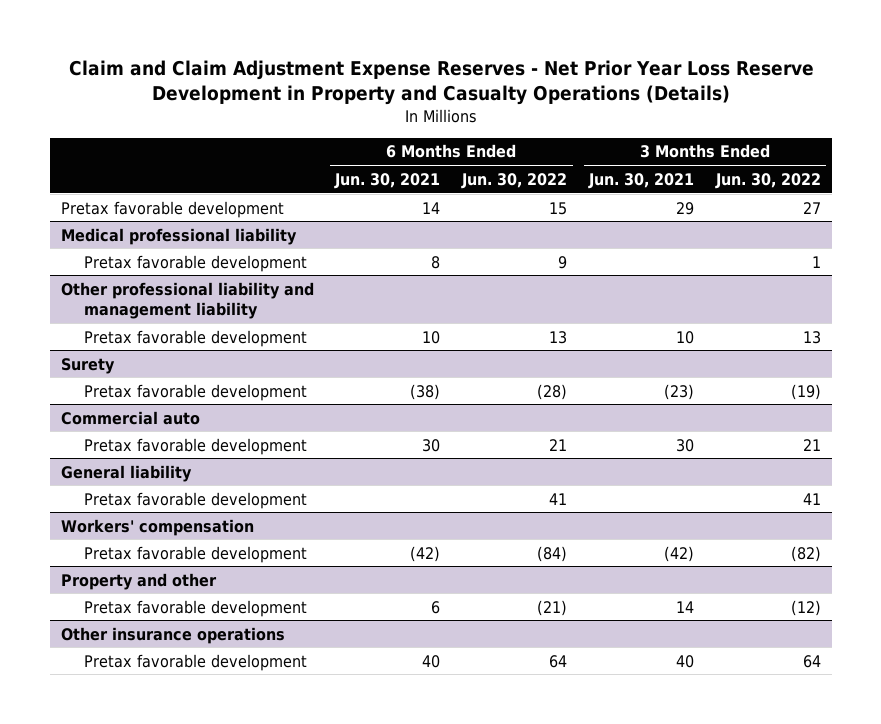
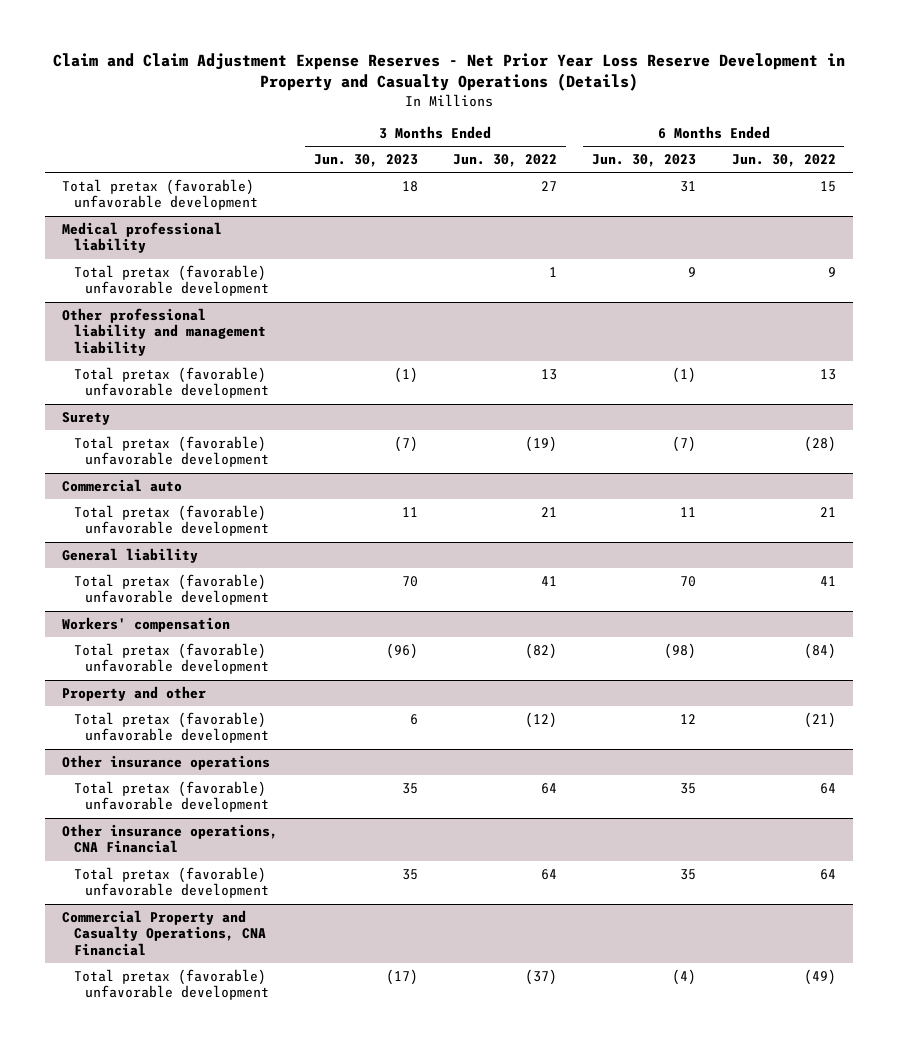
- | 6 Months Ended Jun. 30, 2021 | 6 Months Ended Jun. 30, 2022 | 3 Months Ended Jun. 30, 2021 | 3 Months Ended Jun. 30, 2022
+ | 3 Months Ended Jun. 30, 2023 | 3 Months Ended Jun. 30, 2022 | 6 Months Ended Jun. 30, 2023 | 6 Months Ended Jun. 30, 2022
- Pretax favorable development | 14 | 15 | 29 | 27
+ Total pretax (favorable) unfavorable development | 18 | 27 | 31 | 15
@ Medical professional liability
- Pretax favorable development | 8 | 9 | | 1
+ Total pretax (favorable) unfavorable development | | 1 | 9 | 9
@ Other professional liability and management liability
- Pretax favorable development | 10 | 13 | 10 | 13
+ Total pretax (favorable) unfavorable development | (1) | 13 | (1) | 13
@ Surety
- Pretax favorable development | (38) | (28) | (23) | (19)
+ Total pretax (favorable) unfavorable development | (7) | (19) | (7) | (28)
@ Commercial auto
- Pretax favorable development | 30 | 21 | 30 | 21
+ Total pretax (favorable) unfavorable development | 11 | 21 | 11 | 21
@ General liability
- Pretax favorable development | | 41 | | 41
+ Total pretax (favorable) unfavorable development | 70 | 41 | 70 | 41
@ Workers' compensation
- Pretax favorable development | (42) | (84) | (42) | (82)
+ Total pretax (favorable) unfavorable development | (96) | (82) | (98) | (84)
@ Property and other
- Pretax favorable development | 6 | (21) | 14 | (12)
+ Total pretax (favorable) unfavorable development | 6 | (12) | 12 | (21)
@ Other insurance operations
- Pretax favorable development | 40 | 64 | 40 | 64
+ Total pretax (favorable) unfavorable development | 35 | 64 | 35 | 64
+ Other insurance operations, CNA Financial
+ Total pretax (favorable) unfavorable development | 35 | 64 | 35 | 64
+ Commercial Property and Casualty Operations, CNA Financial
+ Total pretax (favorable) unfavorable development | (17) | (37) | (4) | (49)

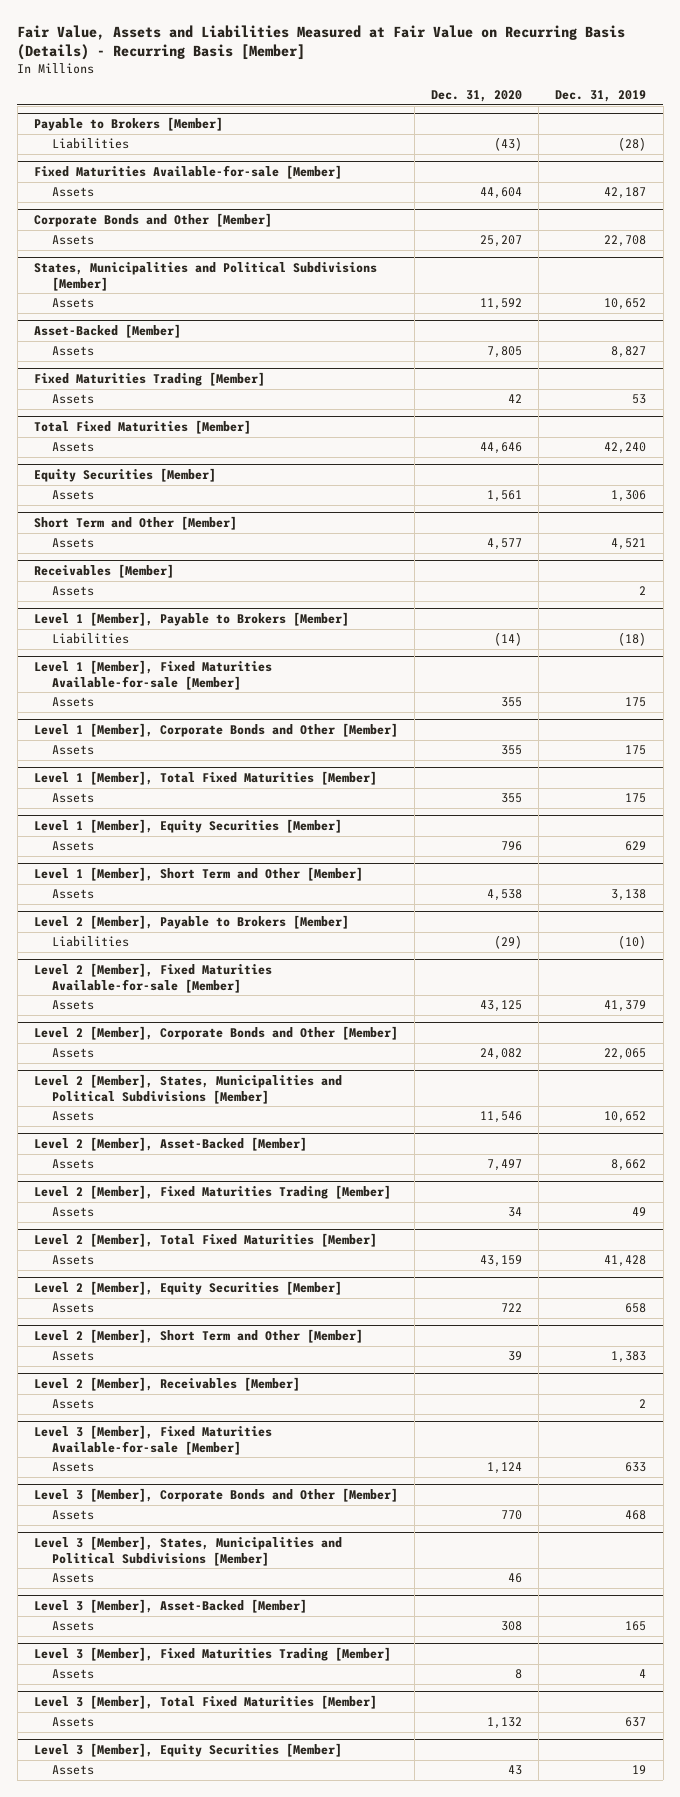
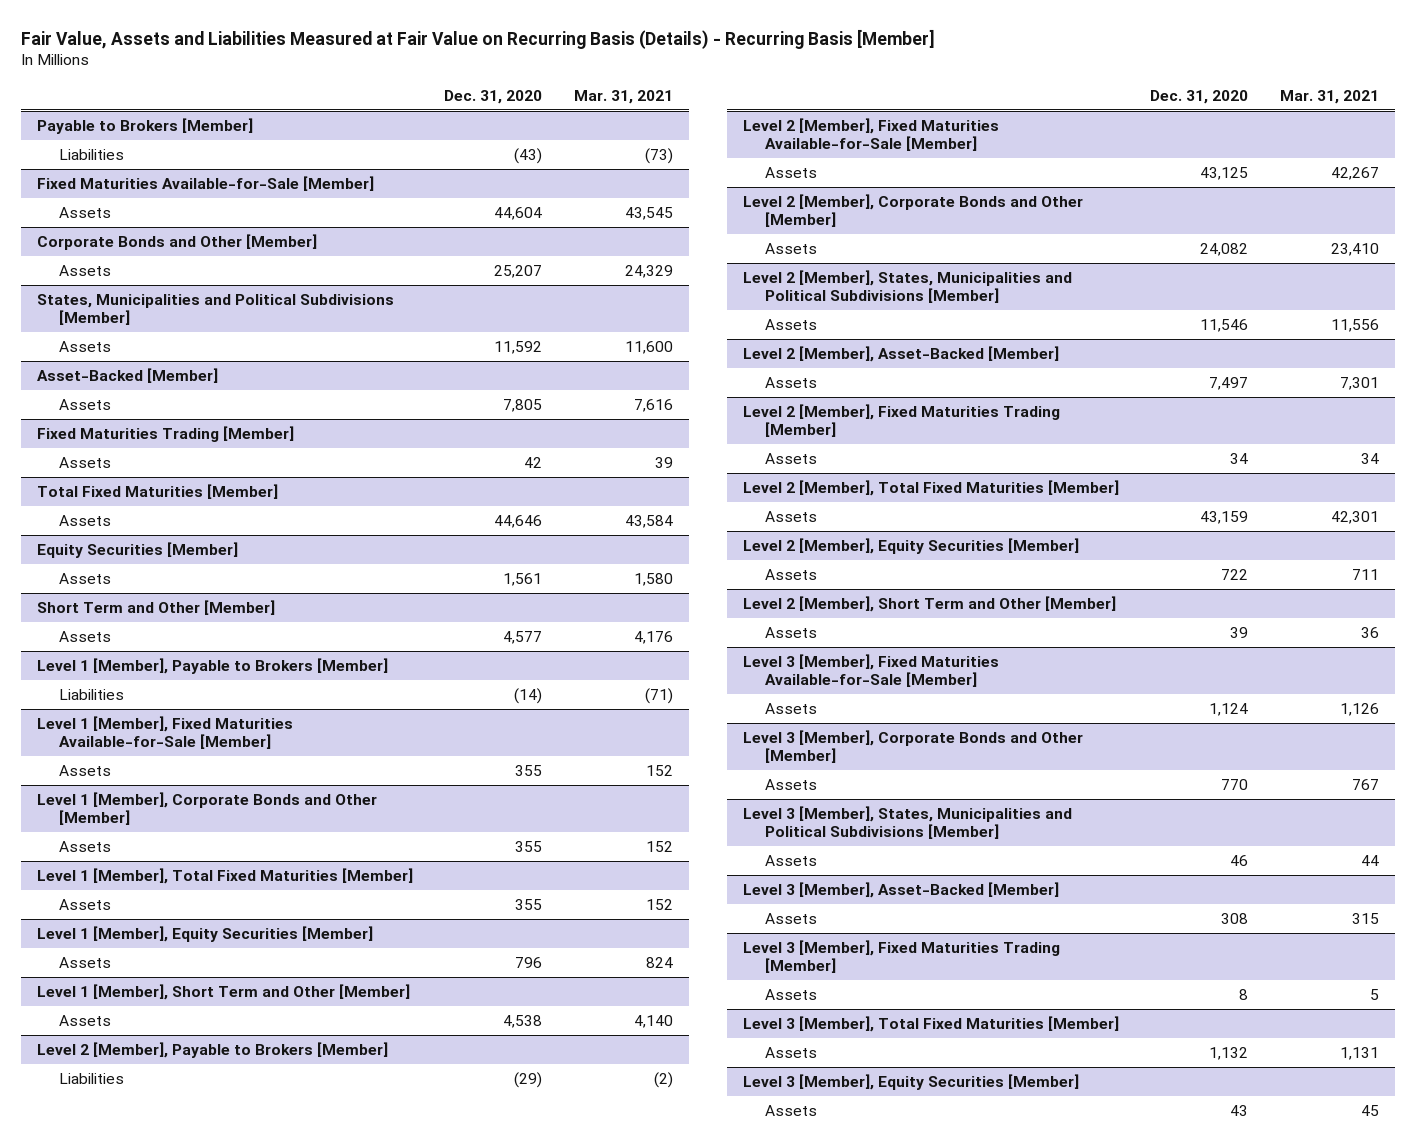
- | Dec. 31, 2020 | Dec. 31, 2019
+ | Dec. 31, 2020 | Mar. 31, 2021
- Fixed Maturities Available-for-sale [Member]
+ Fixed Maturities Available-for-Sale [Member]
- Receivables [Member]
- Assets | | 2
- Level 1 [Member], Fixed Maturities Available-for-sale [Member]
+ Level 1 [Member], Fixed Maturities Available-for-Sale [Member]
- Level 2 [Member], Fixed Maturities Available-for-sale [Member]
+ Level 2 [Member], Fixed Maturities Available-for-Sale [Member]
- Level 2 [Member], Receivables [Member]
- Assets | | 2
- Level 3 [Member], Fixed Maturities Available-for-sale [Member]
+ Level 3 [Member], Fixed Maturities Available-for-Sale [Member]

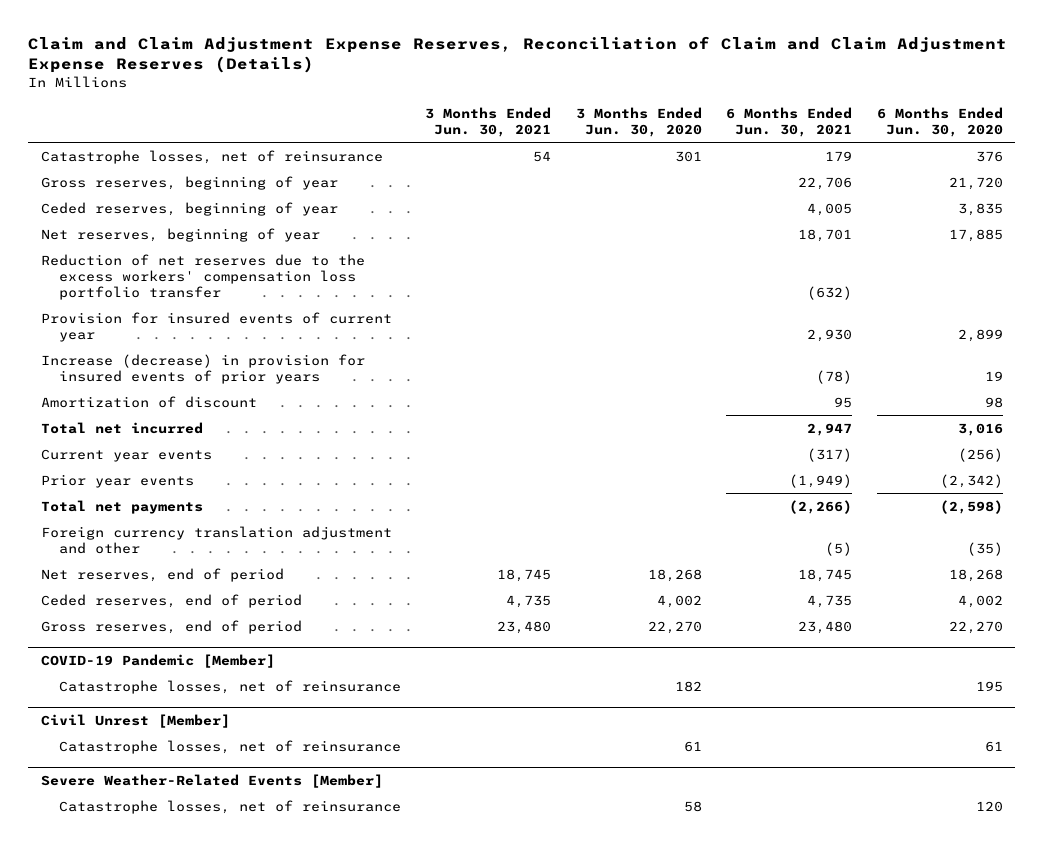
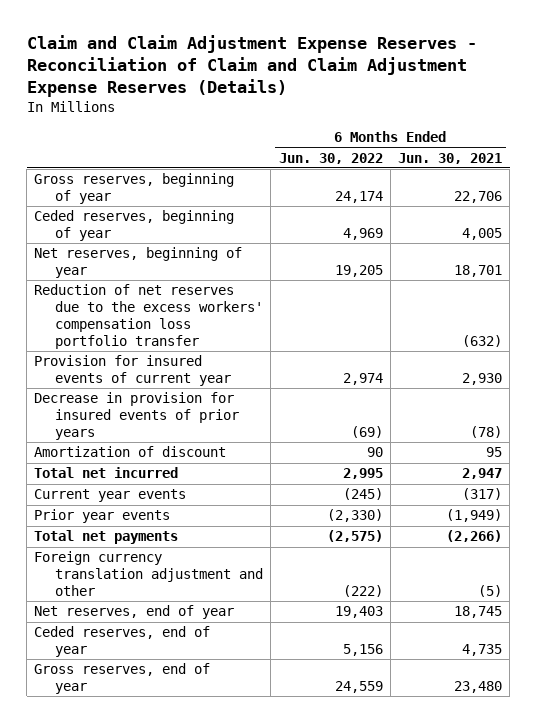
- Claim and Claim Adjustment Expense Reserves, Reconciliation of Claim and Claim Adjustment Expense Reserves (Details)
+ Claim and Claim Adjustment Expense Reserves - Reconciliation of Claim and Claim Adjustment Expense Reserves (Details)
- | 3 Months Ended Jun. 30, 2021 | 3 Months Ended Jun. 30, 2020 | 6 Months Ended Jun. 30, 2021 | 6 Months Ended Jun. 30, 2020
+ | 6 Months Ended Jun. 30, 2022 | 6 Months Ended Jun. 30, 2021
- Catastrophe losses, net of reinsurance | 54 | 301 | 179 | 376
- Increase (decrease) in provision for insured events of prior years | | | (78) | 19
+ Decrease in provision for insured events of prior years | (69) | (78)
- Net reserves, end of period | 18,745 | 18,268 | 18,745 | 18,268
- Ceded reserves, end of period | 4,735 | 4,002 | 4,735 | 4,002
- Gross reserves, end of period | 23,480 | 22,270 | 23,480 | 22,270
- COVID-19 Pandemic [Member]
- Catastrophe losses, net of reinsurance | | 182 | | 195
- Civil Unrest [Member]
- Catastrophe losses, net of reinsurance | | 61 | | 61
- Severe Weather-Related Events [Member]
- Catastrophe losses, net of reinsurance | | 58 | | 120
+ Net reserves, end of year | 19,403 | 18,745
+ Ceded reserves, end of year | 5,156 | 4,735
+ Gross reserves, end of year | 24,559 | 23,480

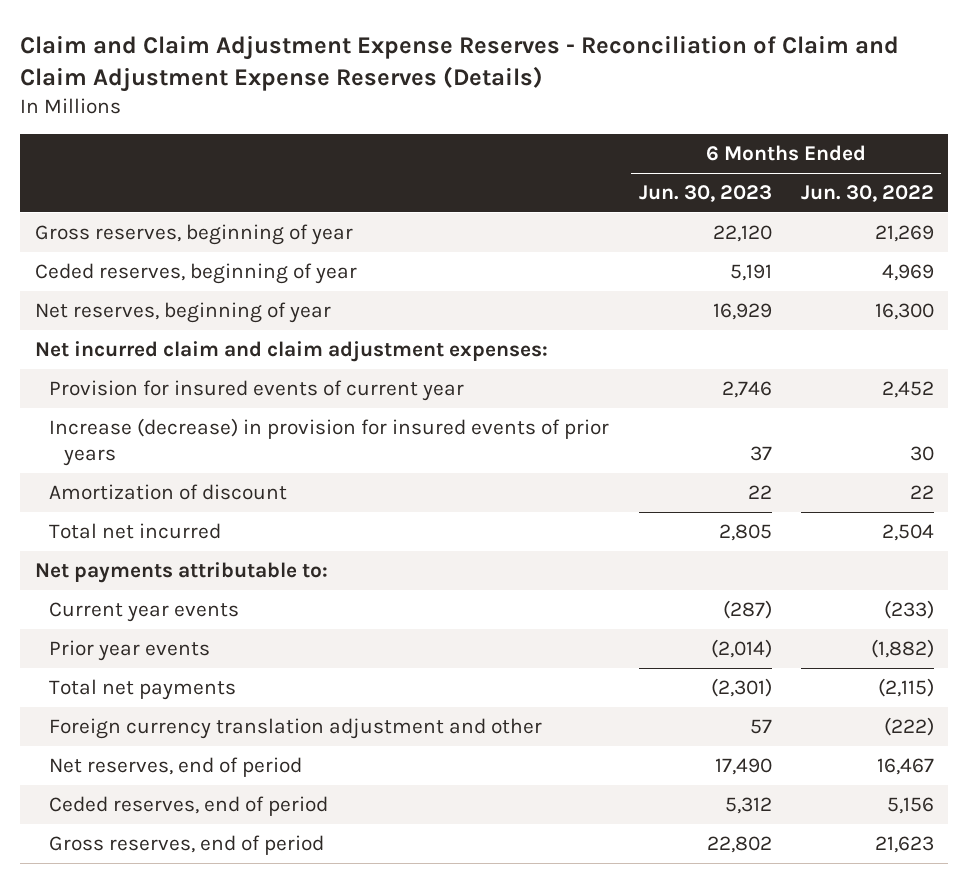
- | 6 Months Ended Jun. 30, 2022 | 6 Months Ended Jun. 30, 2021
+ | 6 Months Ended Jun. 30, 2023 | 6 Months Ended Jun. 30, 2022
- Gross reserves, beginning of year | 24,174 | 22,706
+ Gross reserves, beginning of year | 22,120 | 21,269
- Net reserves, beginning of year | 19,205 | 18,701
- Reduction of net reserves due to the excess workers' compensation loss portfolio transfer | | (632)
- Provision for insured events of current year | 2,974 | 2,930
- Decrease in provision for insured events of prior years | (69) | (78)
- Amortization of discount | 90 | 95
- Total net incurred | 2,995 | 2,947
- Current year events | (245) | (317)
- Prior year events | (2,330) | (1,949)
- Total net payments | (2,575) | (2,266)
+ Net reserves, beginning of year | 16,929 | 16,300
+ Net incurred claim and claim adjustment expenses:
+ Provision for insured events of current year | 2,746 | 2,452
+ Increase (decrease) in provision for insured events of prior years | 37 | 30
+ Amortization of discount | 22 | 22
+ Total net incurred | 2,805 | 2,504
+ Net payments attributable to:
+ Current year events | (287) | (233)
+ Prior year events | (2,014) | (1,882)
+ Total net payments | (2,301) | (2,115)
- Net reserves, end of year | 19,403 | 18,745
- Ceded reserves, end of year | 5,156 | 4,735
- Gross reserves, end of year | 24,559 | 23,480
+ Net reserves, end of period | 17,490 | 16,467
+ Ceded reserves, end of period | 5,312 | 5,156
+ Gross reserves, end of period | 22,802 | 21,623

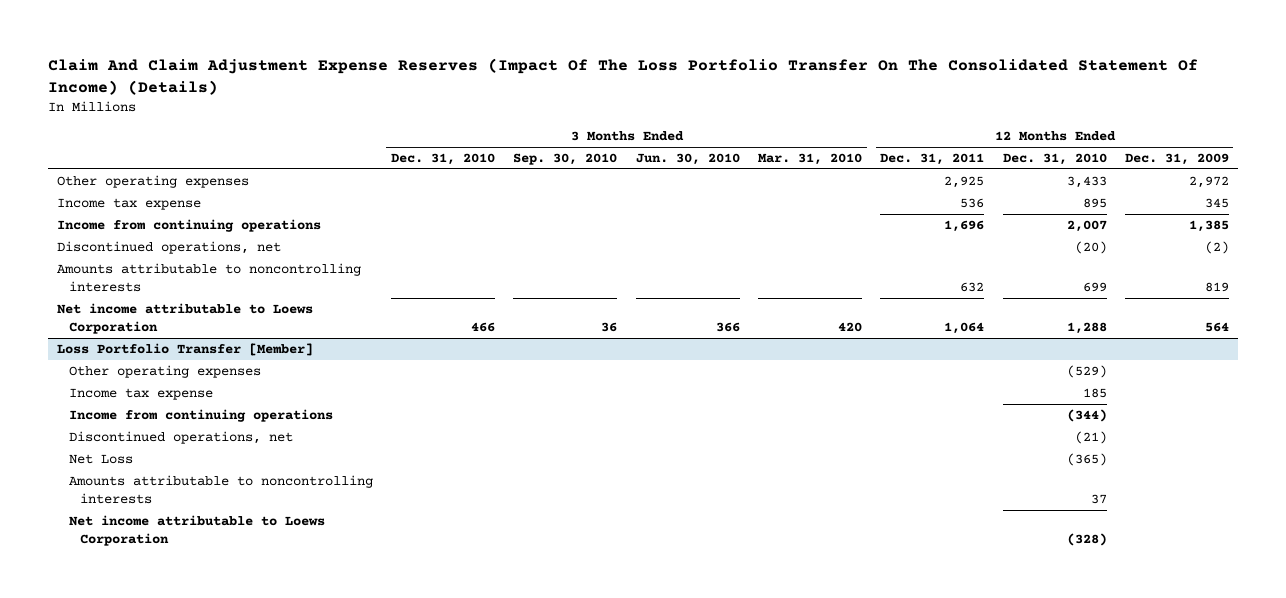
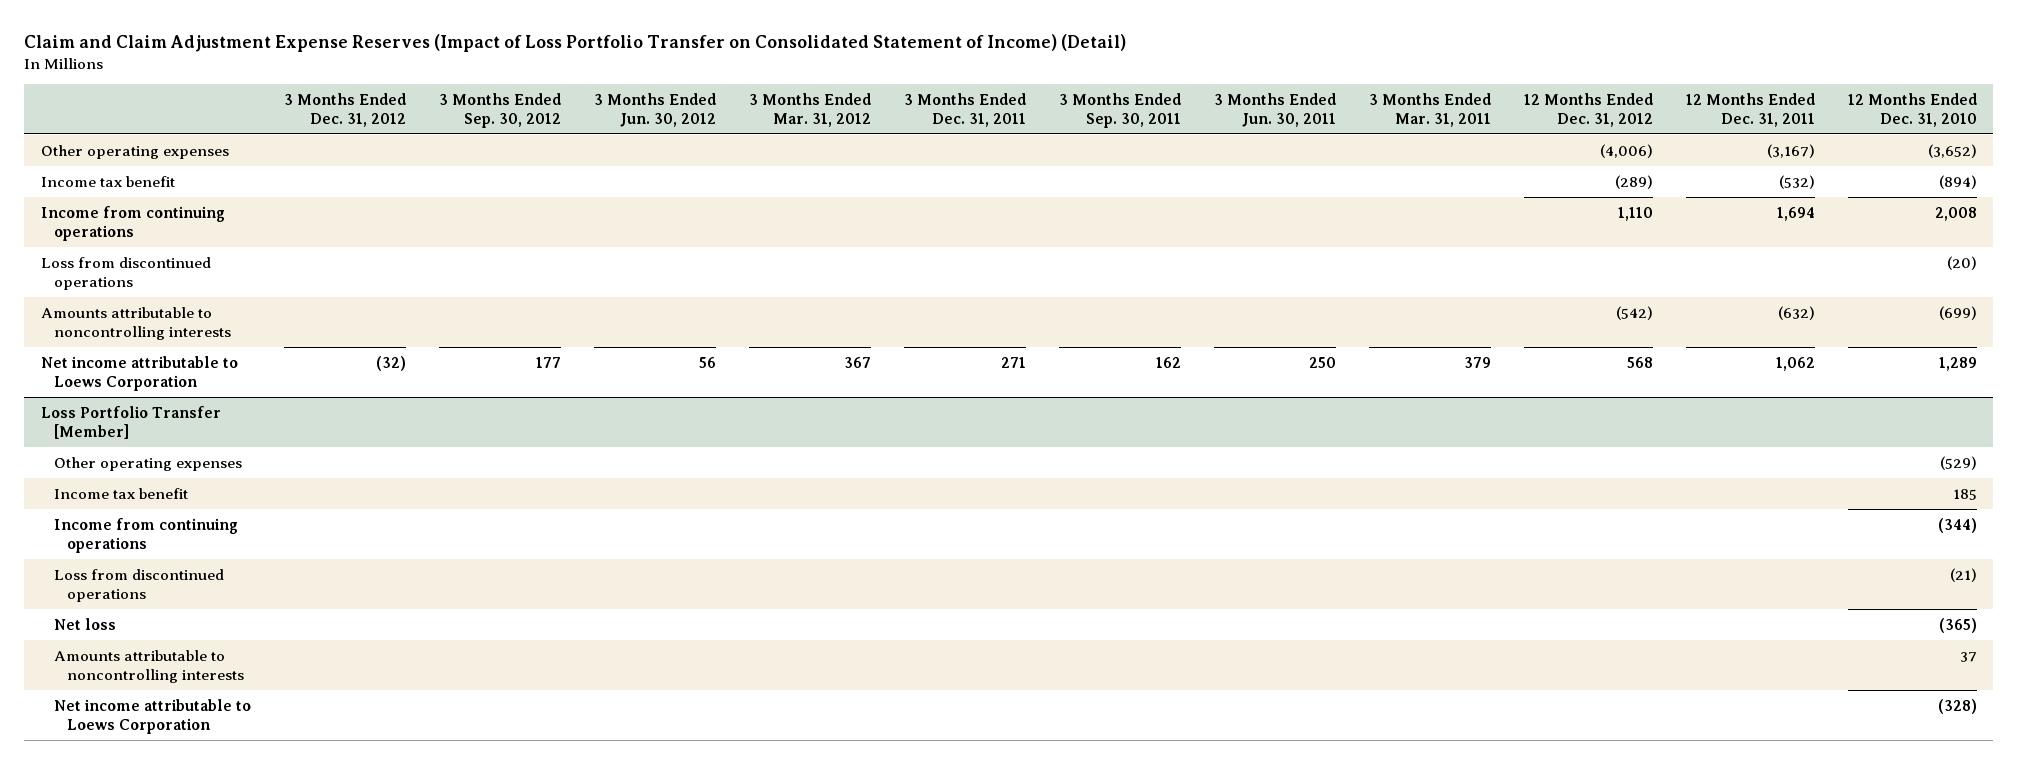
- Claim And Claim Adjustment Expense Reserves (Impact Of The Loss Portfolio Transfer On The Consolidated Statement Of Income) (Details)
+ Claim and Claim Adjustment Expense Reserves (Impact of Loss Portfolio Transfer on Consolidated Statement of Income) (Detail)
- | 3 Months Ended Dec. 31, 2010 | 3 Months Ended Sep. 30, 2010 | 3 Months Ended Jun. 30, 2010 | 3 Months Ended Mar. 31, 2010 | 12 Months Ended Dec. 31, 2011 | 12 Months Ended Dec. 31, 2010 | 12 Months Ended Dec. 31, 2009
+ | 3 Months Ended Dec. 31, 2012 | 3 Months Ended Sep. 30, 2012 | 3 Months Ended Jun. 30, 2012 | 3 Months Ended Mar. 31, 2012 | 3 Months Ended Dec. 31, 2011 | 3 Months Ended Sep. 30, 2011 | 3 Months Ended Jun. 30, 2011 | 3 Months Ended Mar. 31, 2011 | 12 Months Ended Dec. 31, 2012 | 12 Months Ended Dec. 31, 2011 | 12 Months Ended Dec. 31, 2010
- Other operating expenses | | | | | 2,925 | 3,433 | 2,972
- Income tax expense | | | | | 536 | 895 | 345
- Income from continuing operations | | | | | 1,696 | 2,007 | 1,385
- Discontinued operations, net | | | | | | (20) | (2)
- Amounts attributable to noncontrolling interests | | | | | 632 | 699 | 819
- Net income attributable to Loews Corporation | 466 | 36 | 366 | 420 | 1,064 | 1,288 | 564
+ Other operating expenses | | | | | | | | | (4,006) | (3,167) | (3,652)
+ Income tax benefit | | | | | | | | | (289) | (532) | (894)
+ Income from continuing operations | | | | | | | | | 1,110 | 1,694 | 2,008
+ Loss from discontinued operations | | | | | | | | | | | (20)
+ Amounts attributable to noncontrolling interests | | | | | | | | | (542) | (632) | (699)
+ Net income attributable to Loews Corporation | (32) | 177 | 56 | 367 | 271 | 162 | 250 | 379 | 568 | 1,062 | 1,289
@ Loss Portfolio Transfer [Member]
- Income tax expense | | | | | | 185 |
+ Income tax benefit | | | | | | | | | | | 185
- Discontinued operations, net | | | | | | (21) |
- Net Loss | | | | | | (365) |
+ Loss from discontinued operations | | | | | | | | | | | (21)
+ Net loss | | | | | | | | | | | (365)

